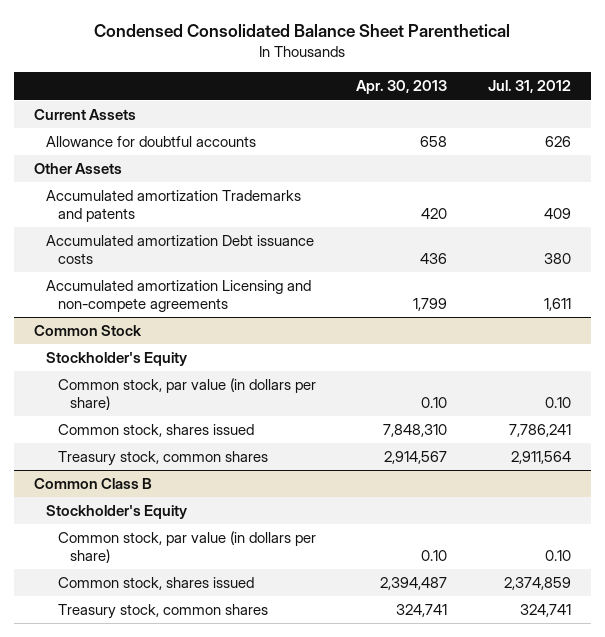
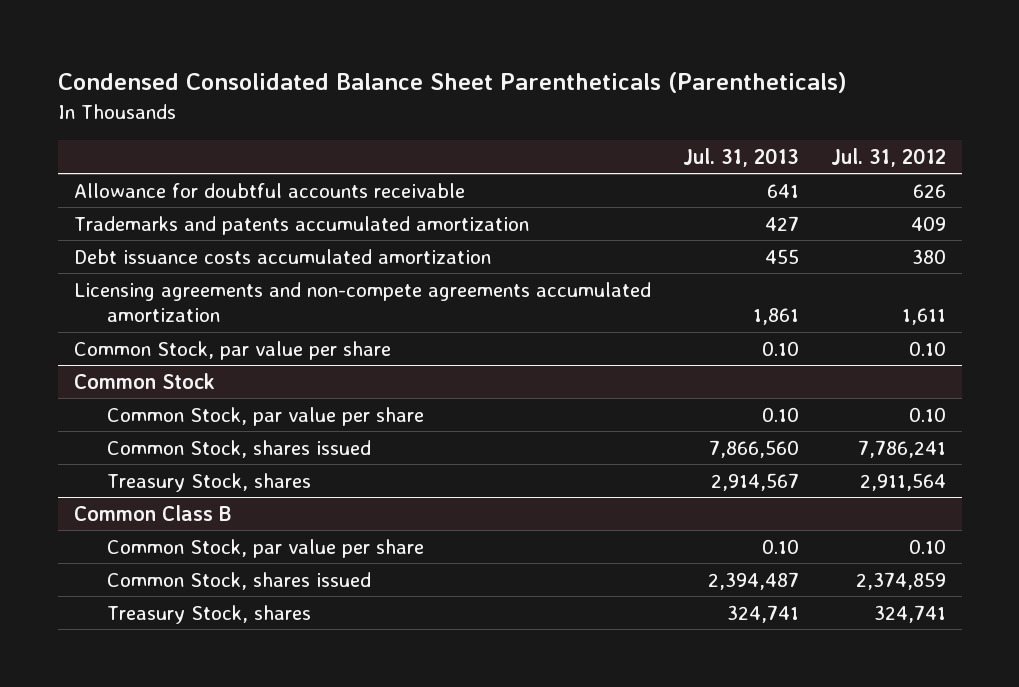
- Condensed Consolidated Balance Sheet Parenthetical
+ Condensed Consolidated Balance Sheet Parentheticals (Parentheticals)
- | Apr. 30, 2013 | Jul. 31, 2012
+ | Jul. 31, 2013 | Jul. 31, 2012
- Current Assets
- Allowance for doubtful accounts | 658 | 626
- Other Assets
- Accumulated amortization Trademarks and patents | 420 | 409
- Accumulated amortization Debt issuance costs | 436 | 380
- Accumulated amortization Licensing and non-compete agreements | 1,799 | 1,611
+ Allowance for doubtful accounts receivable | 641 | 626
+ Trademarks and patents accumulated amortization | 427 | 409
+ Debt issuance costs accumulated amortization | 455 | 380
+ Licensing agreements and non-compete agreements accumulated amortization | 1,861 | 1,611
+ Common Stock, par value per share | 0.10 | 0.10
@ Common Stock
- Stockholder's Equity
- Common stock, par value (in dollars per share) | 0.10 | 0.10
- Common stock, shares issued | 7,848,310 | 7,786,241
- Treasury stock, common shares | 2,914,567 | 2,911,564
+ Common Stock, par value per share | 0.10 | 0.10
+ Common Stock, shares issued | 7,866,560 | 7,786,241
+ Treasury Stock, shares | 2,914,567 | 2,911,564
@ Common Class B
- Stockholder's Equity
- Common stock, par value (in dollars per share) | 0.10 | 0.10
- Common stock, shares issued | 2,394,487 | 2,374,859
- Treasury stock, common shares | 324,741 | 324,741
+ Common Stock, par value per share | 0.10 | 0.10
+ Common Stock, shares issued | 2,394,487 | 2,374,859
+ Treasury Stock, shares | 324,741 | 324,741

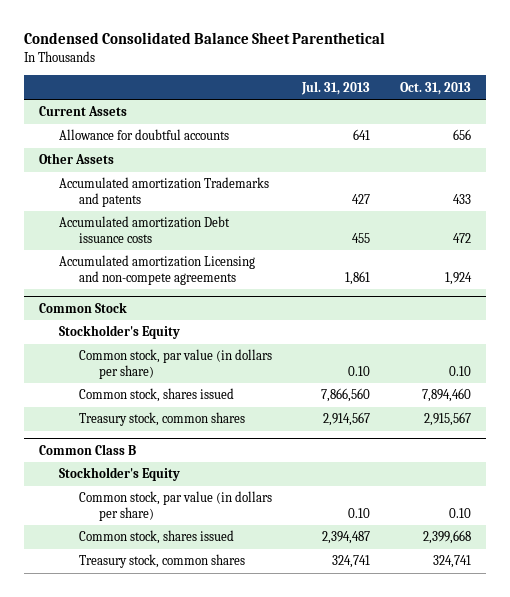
- Condensed Consolidated Balance Sheet Parentheticals (Parentheticals)
+ Condensed Consolidated Balance Sheet Parenthetical
- | Jul. 31, 2013 | Jul. 31, 2012
+ | Jul. 31, 2013 | Oct. 31, 2013
- Allowance for doubtful accounts receivable | 641 | 626
- Trademarks and patents accumulated amortization | 427 | 409
- Debt issuance costs accumulated amortization | 455 | 380
- Licensing agreements and non-compete agreements accumulated amortization | 1,861 | 1,611
- Common Stock, par value per share | 0.10 | 0.10
+ Current Assets
+ Allowance for doubtful accounts | 641 | 656
+ Other Assets
+ Accumulated amortization Trademarks and patents | 427 | 433
+ Accumulated amortization Debt issuance costs | 455 | 472
+ Accumulated amortization Licensing and non-compete agreements | 1,861 | 1,924
@ Common Stock
- Common Stock, par value per share | 0.10 | 0.10
- Common Stock, shares issued | 7,866,560 | 7,786,241
- Treasury Stock, shares | 2,914,567 | 2,911,564
+ Stockholder's Equity
+ Common stock, par value (in dollars per share) | 0.10 | 0.10
+ Common stock, shares issued | 7,866,560 | 7,894,460
+ Treasury stock, common shares | 2,914,567 | 2,915,567
@ Common Class B
- Common Stock, par value per share | 0.10 | 0.10
- Common Stock, shares issued | 2,394,487 | 2,374,859
- Treasury Stock, shares | 324,741 | 324,741
+ Stockholder's Equity
+ Common stock, par value (in dollars per share) | 0.10 | 0.10
+ Common stock, shares issued | 2,394,487 | 2,399,668
+ Treasury stock, common shares | 324,741 | 324,741

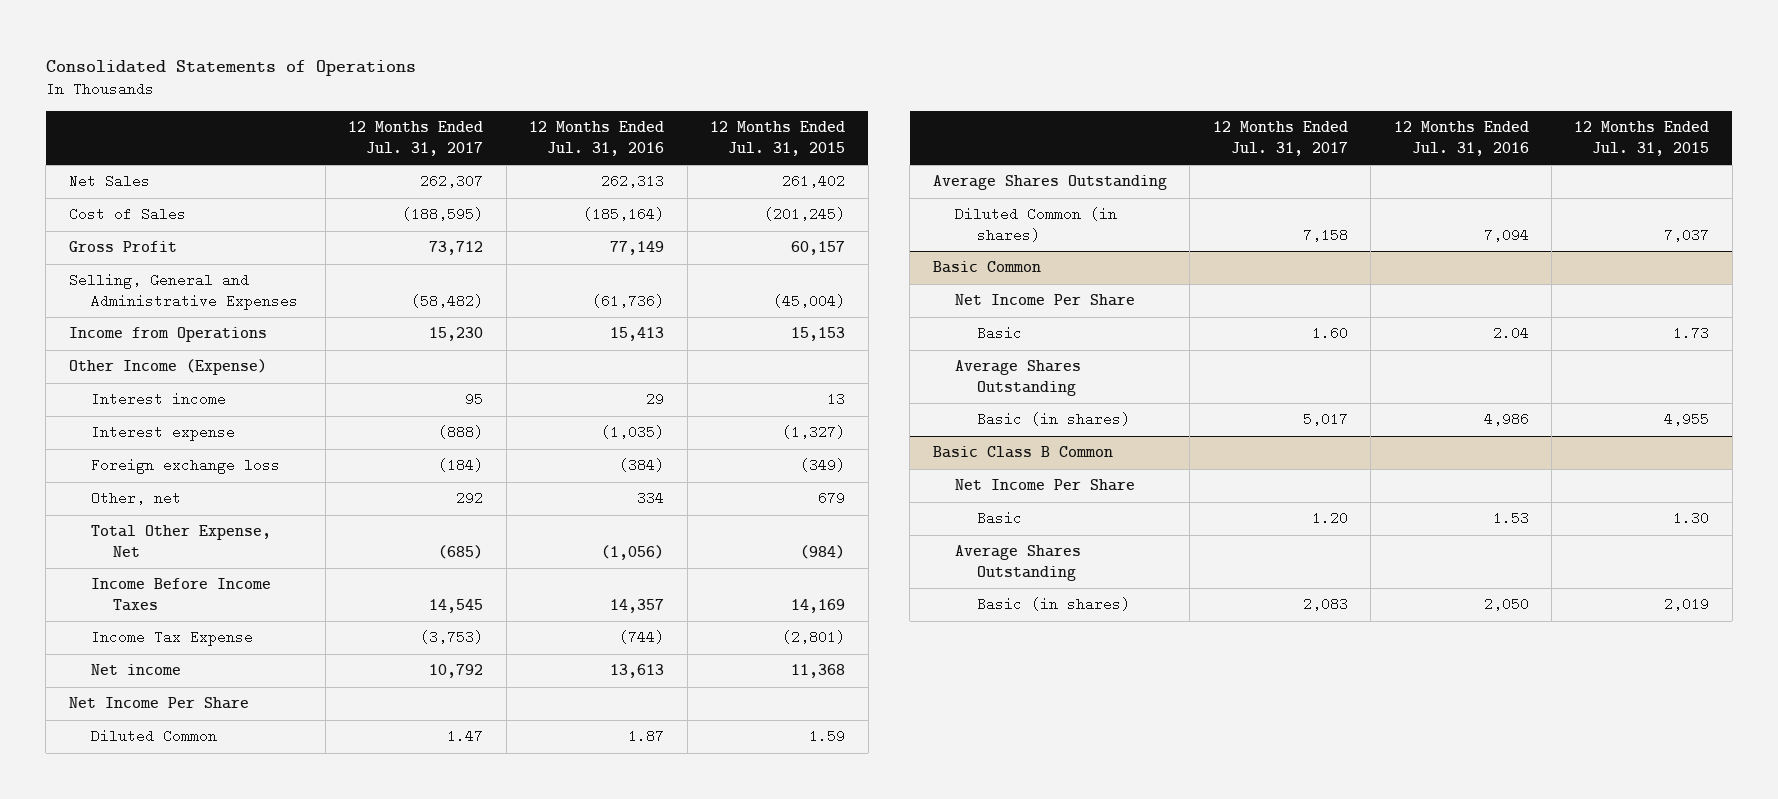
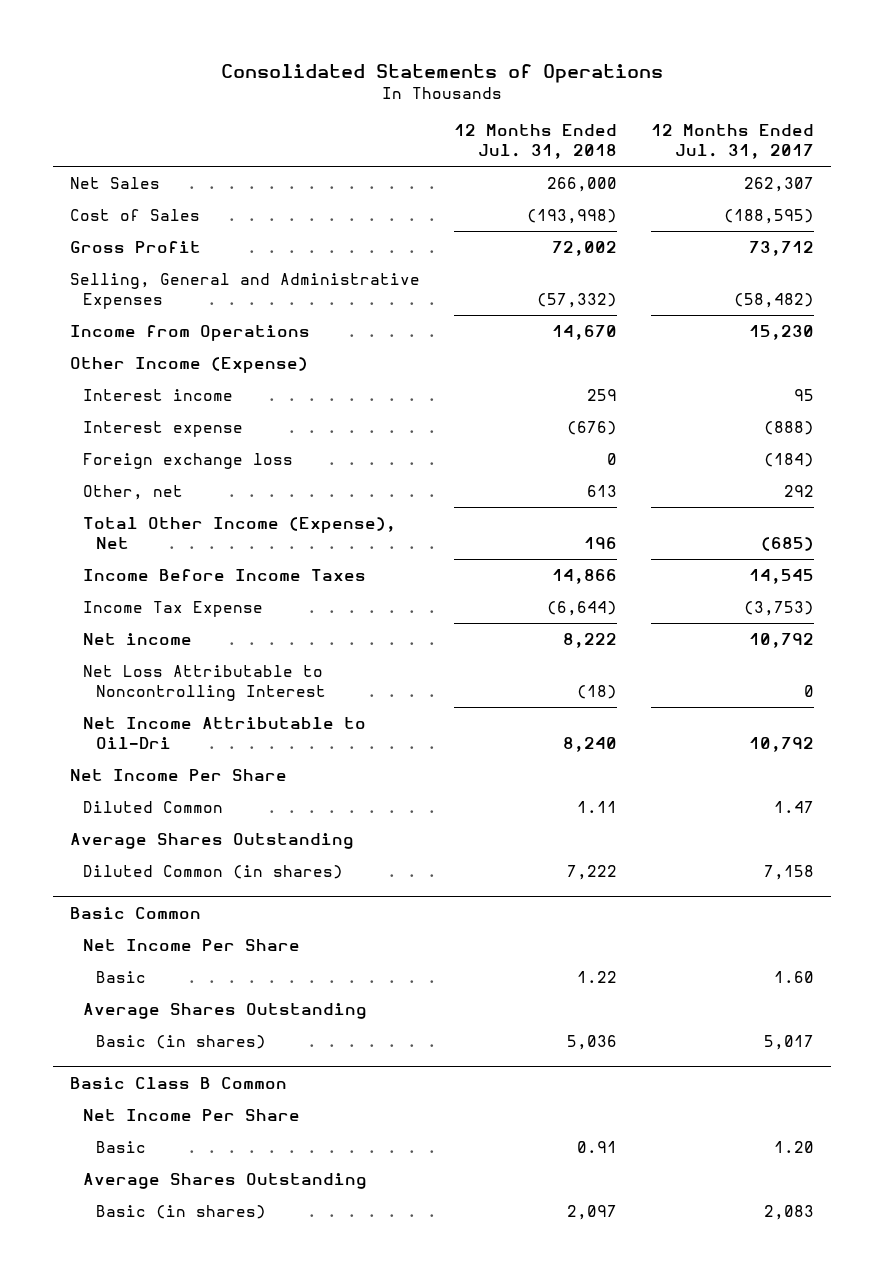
- | 12 Months Ended Jul. 31, 2017 | 12 Months Ended Jul. 31, 2016 | 12 Months Ended Jul. 31, 2015
+ | 12 Months Ended Jul. 31, 2018 | 12 Months Ended Jul. 31, 2017
- Total Other Expense, Net | (685) | (1,056) | (984)
+ Total Other Income (Expense), Net | 196 | (685)
+ Net Loss Attributable to Noncontrolling Interest | (18) | 0
+ Net Income Attributable to Oil-Dri | 8,240 | 10,792

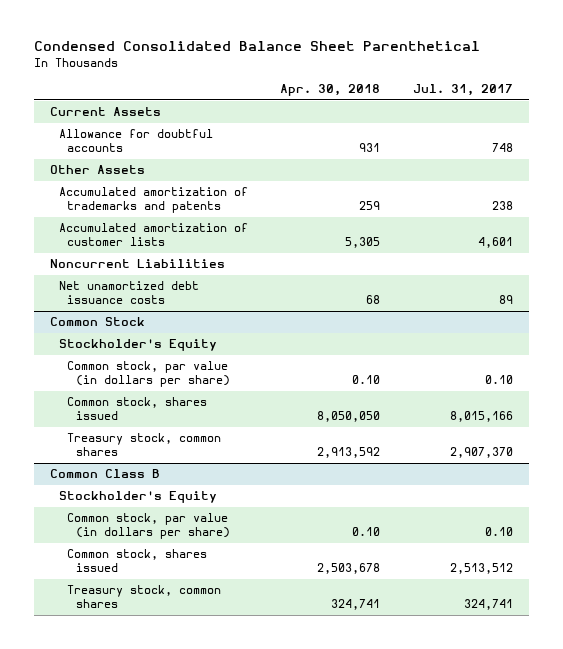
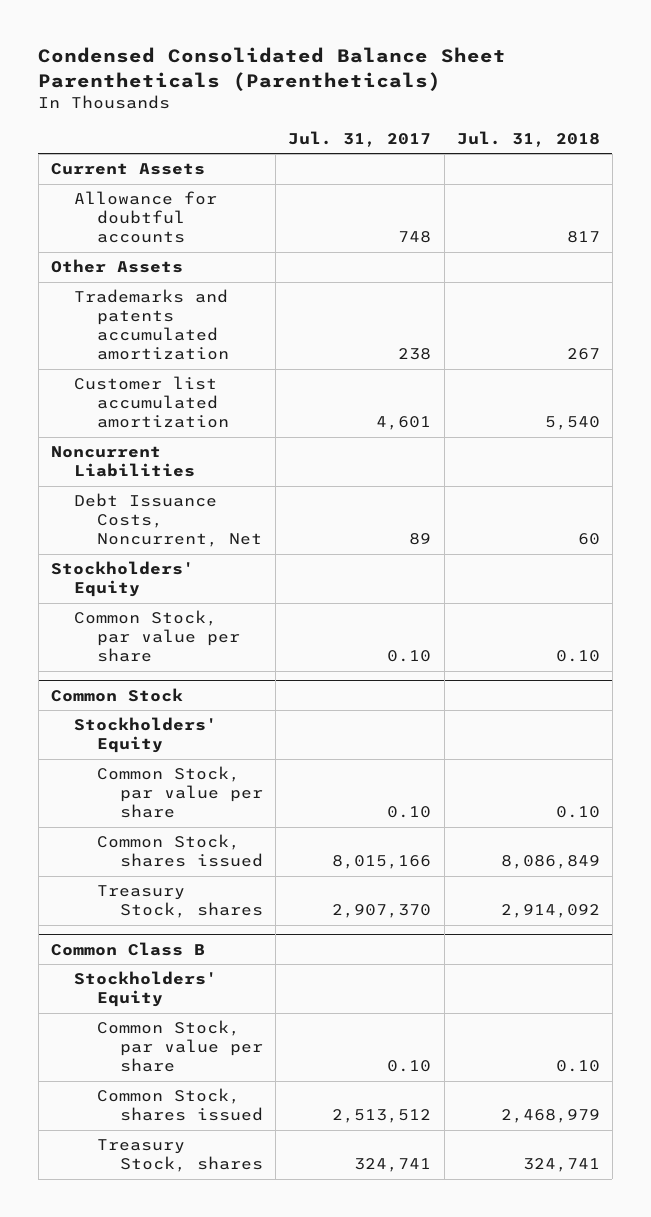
- Condensed Consolidated Balance Sheet Parenthetical
+ Condensed Consolidated Balance Sheet Parentheticals (Parentheticals)
- | Apr. 30, 2018 | Jul. 31, 2017
+ | Jul. 31, 2017 | Jul. 31, 2018
- Accumulated amortization of trademarks and patents | 259 | 238
- Accumulated amortization of customer lists | 5,305 | 4,601
+ Trademarks and patents accumulated amortization | 238 | 267
+ Customer list accumulated amortization | 4,601 | 5,540
- Net unamortized debt issuance costs | 68 | 89
+ Debt Issuance Costs, Noncurrent, Net | 89 | 60
+ Stockholders' Equity
+ Common Stock, par value per share | 0.10 | 0.10
@ Common Stock
- Stockholder's Equity
- Common stock, par value (in dollars per share) | 0.10 | 0.10
- Common stock, shares issued | 8,050,050 | 8,015,166
- Treasury stock, common shares | 2,913,592 | 2,907,370
+ Stockholders' Equity
+ Common Stock, par value per share | 0.10 | 0.10
+ Common Stock, shares issued | 8,015,166 | 8,086,849
+ Treasury Stock, shares | 2,907,370 | 2,914,092
@ Common Class B
- Stockholder's Equity
- Common stock, par value (in dollars per share) | 0.10 | 0.10
- Common stock, shares issued | 2,503,678 | 2,513,512
- Treasury stock, common shares | 324,741 | 324,741
+ Stockholders' Equity
+ Common Stock, par value per share | 0.10 | 0.10
+ Common Stock, shares issued | 2,513,512 | 2,468,979
+ Treasury Stock, shares | 324,741 | 324,741

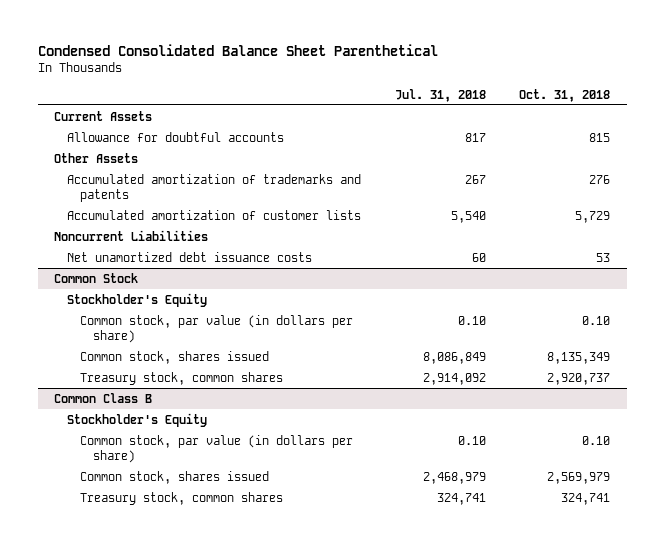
- Condensed Consolidated Balance Sheet Parentheticals (Parentheticals)
+ Condensed Consolidated Balance Sheet Parenthetical
- | Jul. 31, 2017 | Jul. 31, 2018
+ | Jul. 31, 2018 | Oct. 31, 2018
- Trademarks and patents accumulated amortization | 238 | 267
- Customer list accumulated amortization | 4,601 | 5,540
+ Accumulated amortization of trademarks and patents | 267 | 276
+ Accumulated amortization of customer lists | 5,540 | 5,729
- Debt Issuance Costs, Noncurrent, Net | 89 | 60
- Stockholders' Equity
- Common Stock, par value per share | 0.10 | 0.10
+ Net unamortized debt issuance costs | 60 | 53
@ Common Stock
- Stockholders' Equity
- Common Stock, par value per share | 0.10 | 0.10
- Common Stock, shares issued | 8,015,166 | 8,086,849
- Treasury Stock, shares | 2,907,370 | 2,914,092
+ Stockholder's Equity
+ Common stock, par value (in dollars per share) | 0.10 | 0.10
+ Common stock, shares issued | 8,086,849 | 8,135,349
+ Treasury stock, common shares | 2,914,092 | 2,920,737
@ Common Class B
- Stockholders' Equity
- Common Stock, par value per share | 0.10 | 0.10
- Common Stock, shares issued | 2,513,512 | 2,468,979
- Treasury Stock, shares | 324,741 | 324,741
+ Stockholder's Equity
+ Common stock, par value (in dollars per share) | 0.10 | 0.10
+ Common stock, shares issued | 2,468,979 | 2,569,979
+ Treasury stock, common shares | 324,741 | 324,741

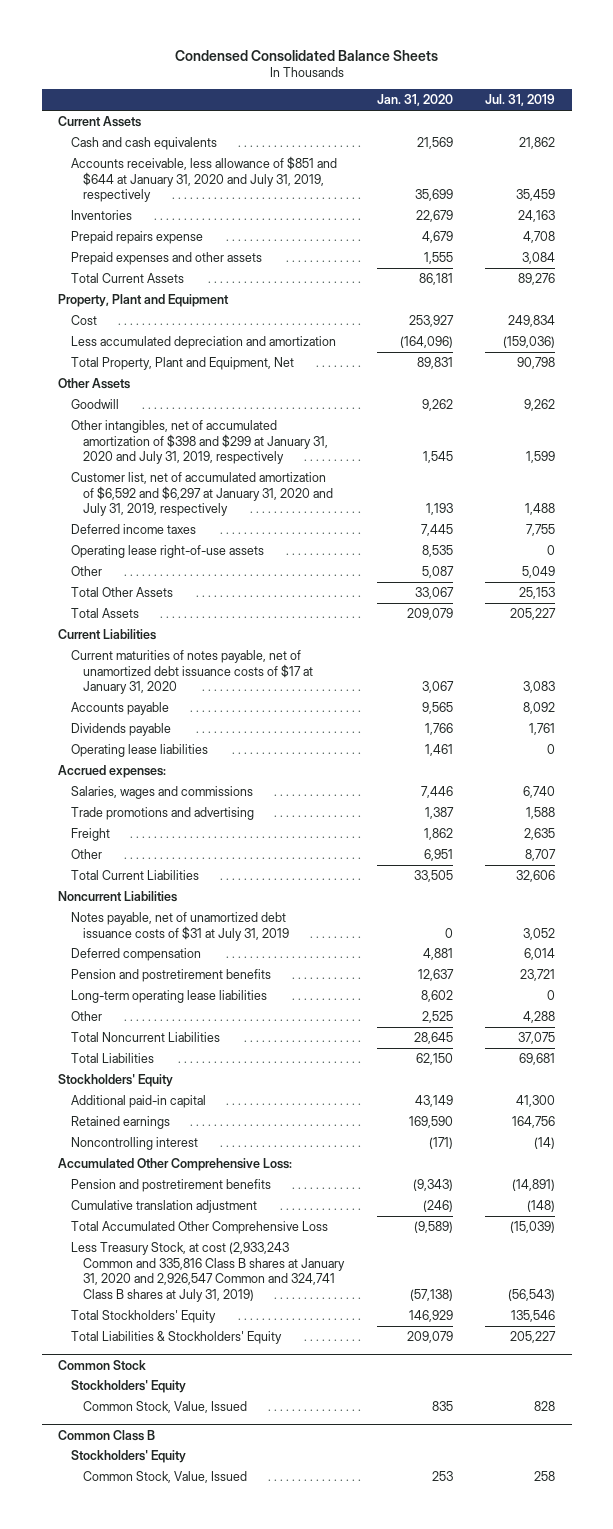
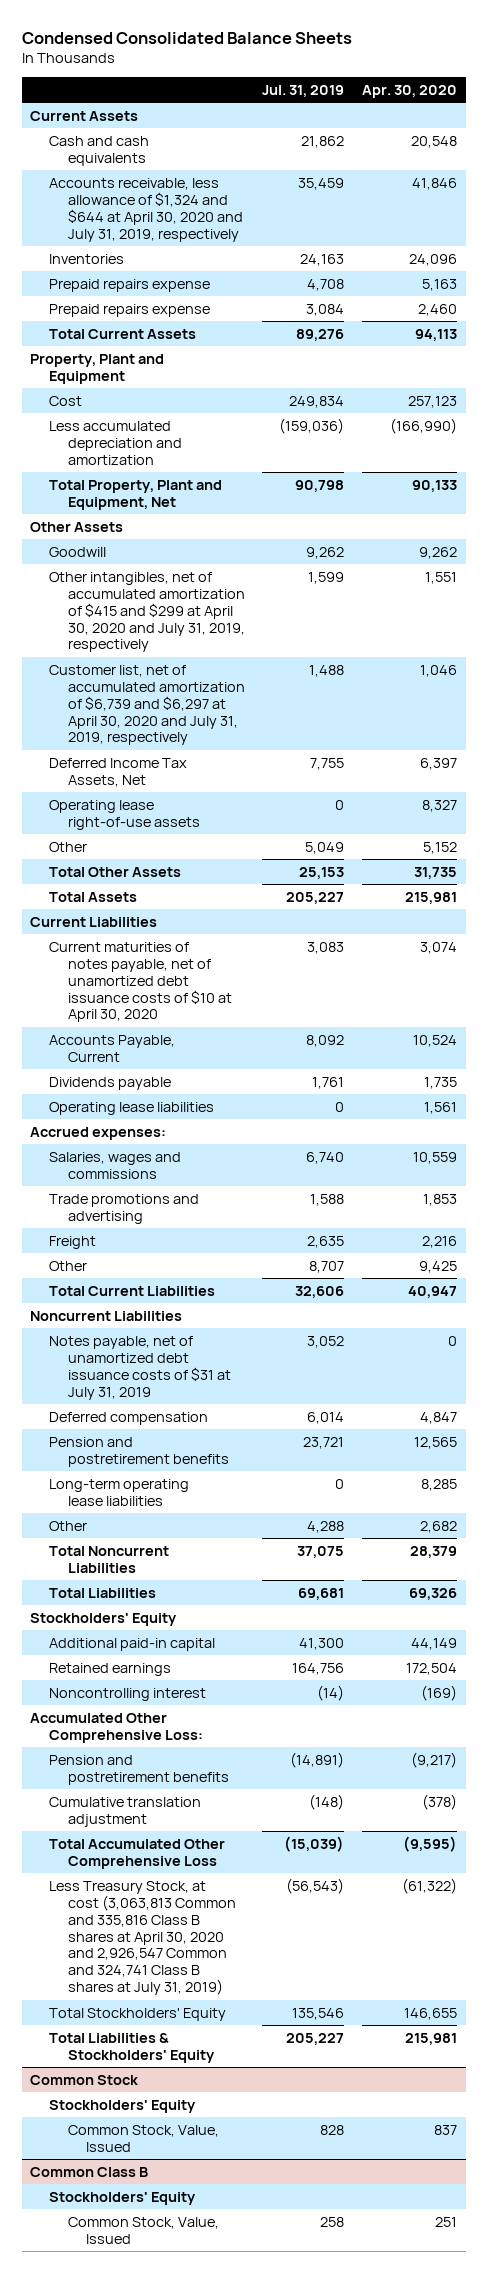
- | Jan. 31, 2020 | Jul. 31, 2019
+ | Jul. 31, 2019 | Apr. 30, 2020
- Accounts receivable, less allowance of $851 and $644 at January 31, 2020 and July 31, 2019, respectively | 35,699 | 35,459
+ Accounts receivable, less allowance of $1,324 and $644 at April 30, 2020 and July 31, 2019, respectively | 35,459 | 41,846
- Prepaid expenses and other assets | 1,555 | 3,084
+ Prepaid repairs expense | 3,084 | 2,460
- Other intangibles, net of accumulated amortization of $398 and $299 at January 31, 2020 and July 31, 2019, respectively | 1,545 | 1,599
- Customer list, net of accumulated amortization of $6,592 and $6,297 at January 31, 2020 and July 31, 2019, respectively | 1,193 | 1,488
- Deferred income taxes | 7,445 | 7,755
+ Other intangibles, net of accumulated amortization of $415 and $299 at April 30, 2020 and July 31, 2019, respectively | 1,599 | 1,551
+ Customer list, net of accumulated amortization of $6,739 and $6,297 at April 30, 2020 and July 31, 2019, respectively | 1,488 | 1,046
+ Deferred Income Tax Assets, Net | 7,755 | 6,397
- Current maturities of notes payable, net of unamortized debt issuance costs of $17 at January 31, 2020 | 3,067 | 3,083
- Accounts payable | 9,565 | 8,092
+ Current maturities of notes payable, net of unamortized debt issuance costs of $10 at April 30, 2020 | 3,083 | 3,074
+ Accounts Payable, Current | 8,092 | 10,524
- Less Treasury Stock, at cost (2,933,243 Common and 335,816 Class B shares at January 31, 2020 and 2,926,547 Common and 324,741 Class B shares at July 31, 2019) | (57,138) | (56,543)
+ Less Treasury Stock, at cost (3,063,813 Common and 335,816 Class B shares at April 30, 2020 and 2,926,547 Common and 324,741 Class B shares at July 31, 2019) | (56,543) | (61,322)

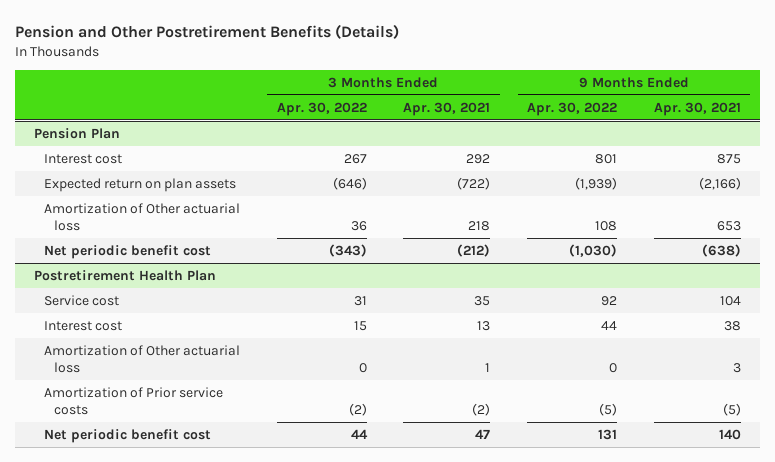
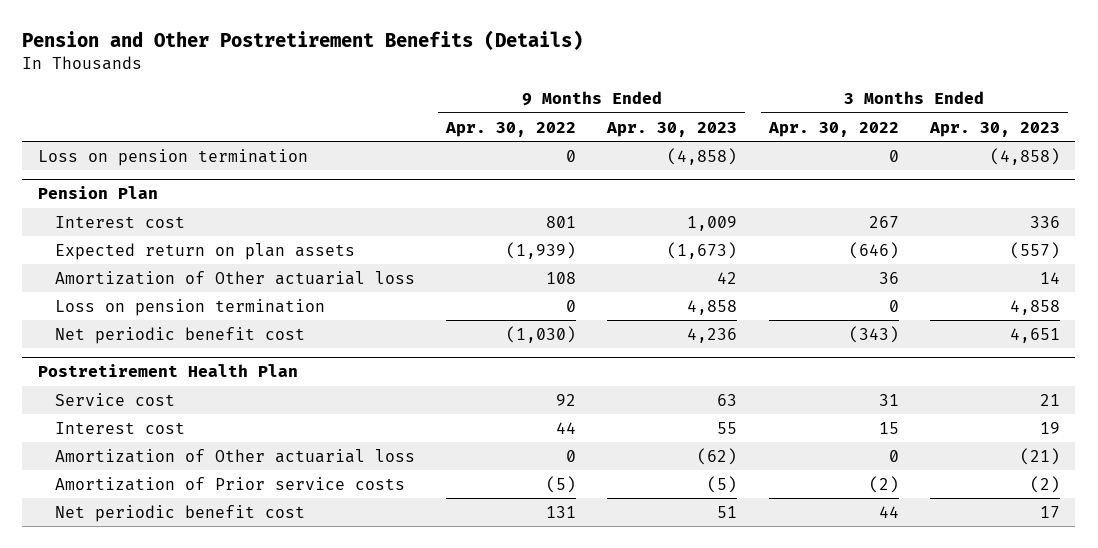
- | 3 Months Ended Apr. 30, 2022 | 3 Months Ended Apr. 30, 2021 | 9 Months Ended Apr. 30, 2022 | 9 Months Ended Apr. 30, 2021
+ | 9 Months Ended Apr. 30, 2022 | 9 Months Ended Apr. 30, 2023 | 3 Months Ended Apr. 30, 2022 | 3 Months Ended Apr. 30, 2023
+ Loss on pension termination | 0 | (4,858) | 0 | (4,858)
@ Pension Plan
+ Loss on pension termination | 0 | 4,858 | 0 | 4,858

